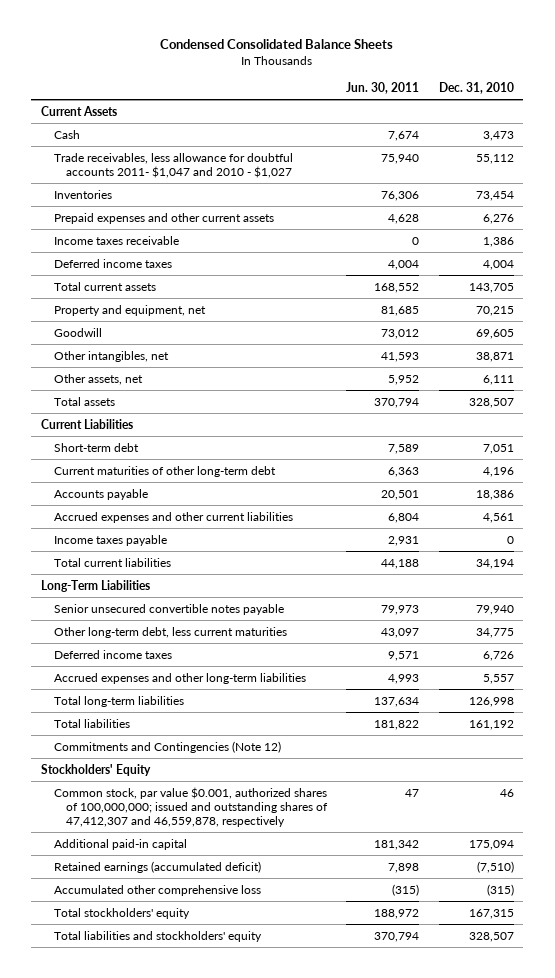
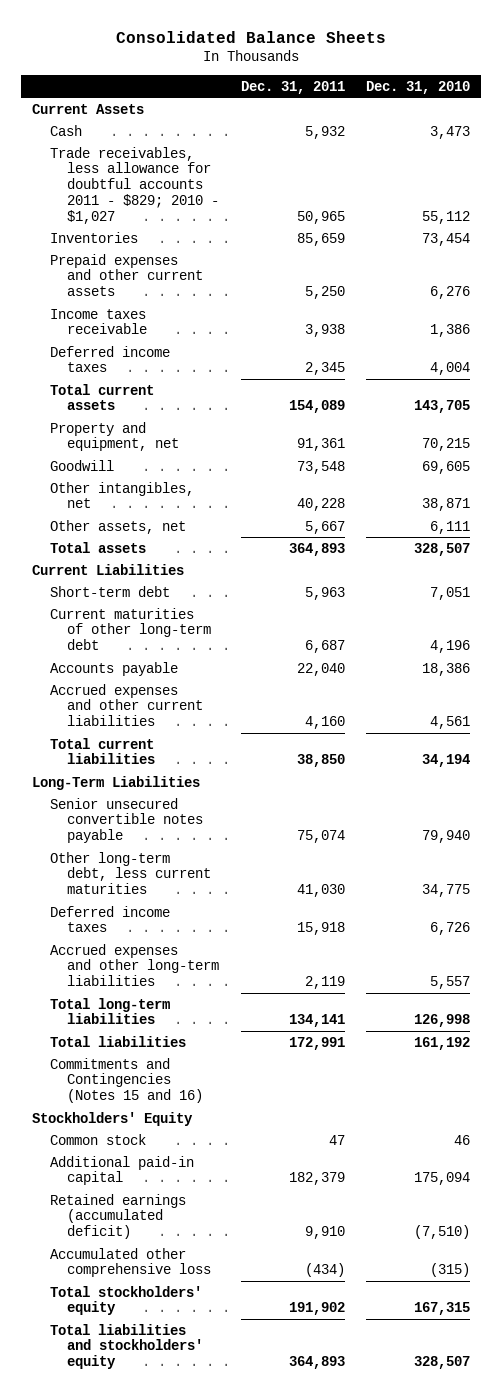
- Condensed Consolidated Balance Sheets
+ Consolidated Balance Sheets
- | Jun. 30, 2011 | Dec. 31, 2010
+ | Dec. 31, 2011 | Dec. 31, 2010
- Trade receivables, less allowance for doubtful accounts 2011- $1,047 and 2010 - $1,027 | 75,940 | 55,112
+ Trade receivables, less allowance for doubtful accounts 2011 - $829; 2010 - $1,027 | 50,965 | 55,112
- Income taxes payable | 2,931 | 0
- Commitments and Contingencies (Note 12)
+ Commitments and Contingencies (Notes 15 and 16)
- Common stock, par value $0.001, authorized shares of 100,000,000; issued and outstanding shares of 47,412,307 and 46,559,878, respectively | 47 | 46
+ Common stock | 47 | 46

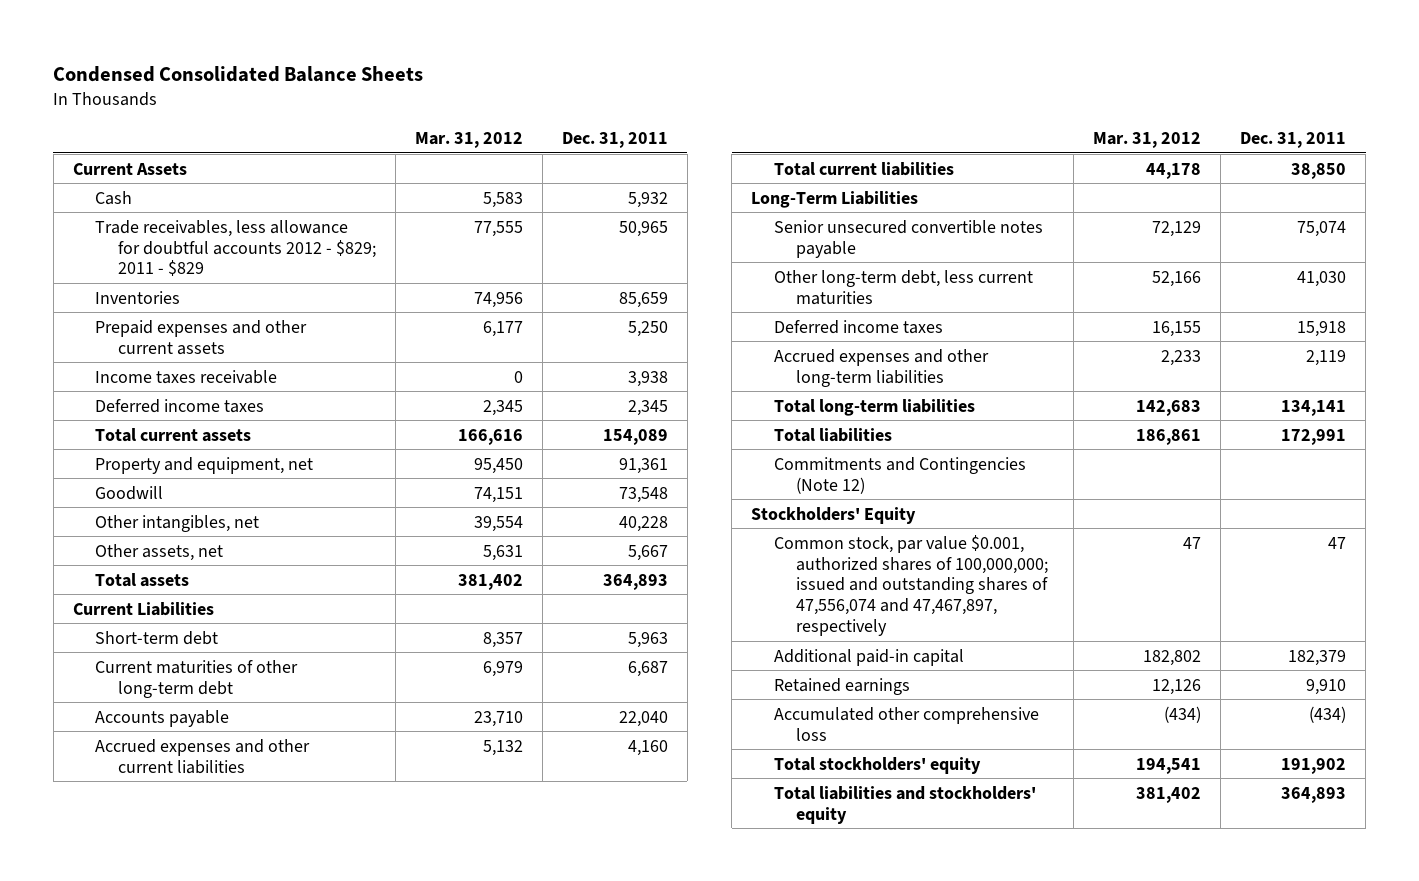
- Consolidated Balance Sheets
+ Condensed Consolidated Balance Sheets
- | Dec. 31, 2011 | Dec. 31, 2010
+ | Mar. 31, 2012 | Dec. 31, 2011
- Trade receivables, less allowance for doubtful accounts 2011 - $829; 2010 - $1,027 | 50,965 | 55,112
+ Trade receivables, less allowance for doubtful accounts 2012 - $829; 2011 - $829 | 77,555 | 50,965
- Commitments and Contingencies (Notes 15 and 16)
+ Commitments and Contingencies (Note 12)
- Common stock | 47 | 46
+ Common stock, par value $0.001, authorized shares of 100,000,000; issued and outstanding shares of 47,556,074 and 47,467,897, respectively | 47 | 47
- Retained earnings (accumulated deficit) | 9,910 | (7,510)
+ Retained earnings | 12,126 | 9,910

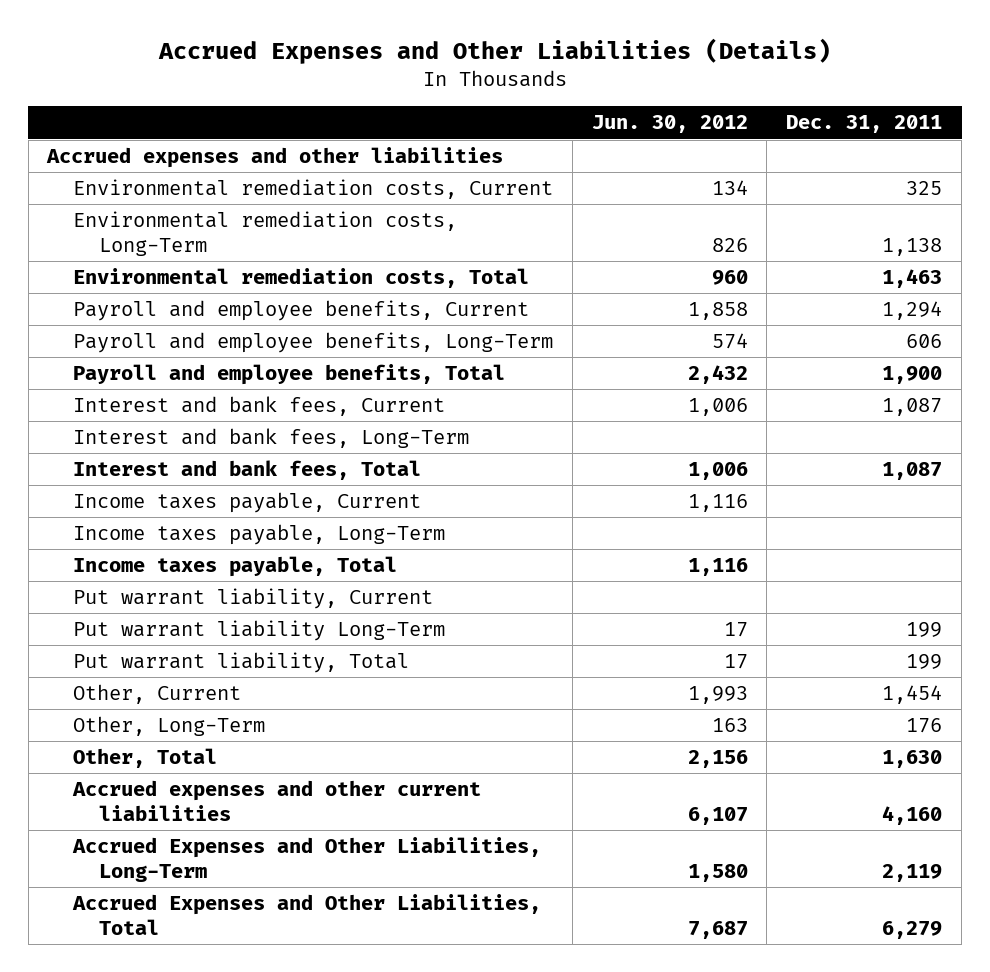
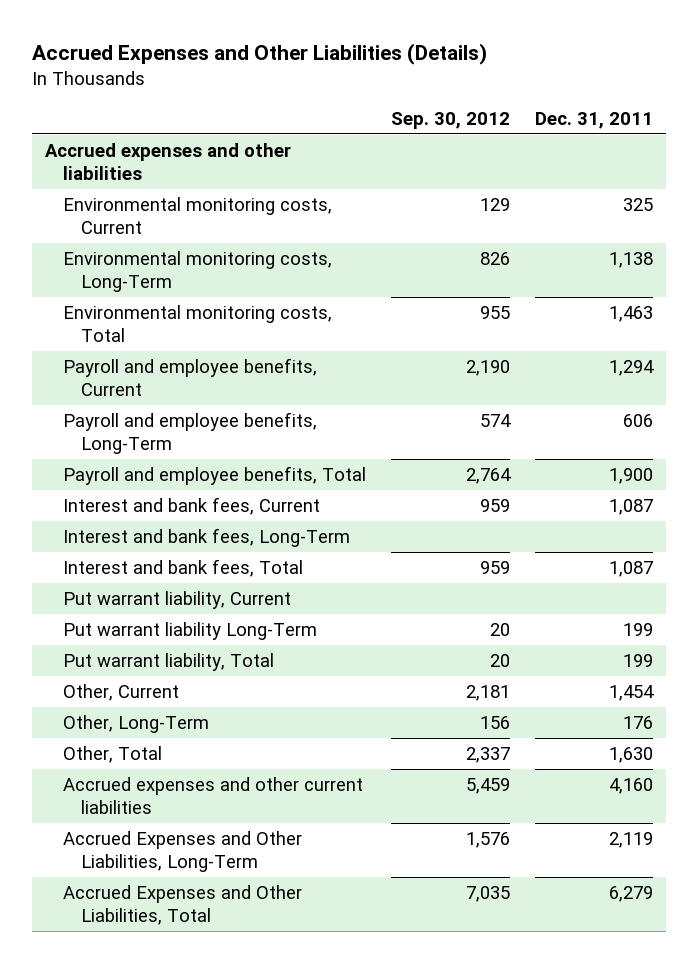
- | Jun. 30, 2012 | Dec. 31, 2011
+ | Sep. 30, 2012 | Dec. 31, 2011
- Environmental remediation costs, Current | 134 | 325
- Environmental remediation costs, Long-Term | 826 | 1,138
- Environmental remediation costs, Total | 960 | 1,463
+ Environmental monitoring costs, Current | 129 | 325
+ Environmental monitoring costs, Long-Term | 826 | 1,138
+ Environmental monitoring costs, Total | 955 | 1,463
- Income taxes payable, Current | 1,116 |
- Income taxes payable, Long-Term
- Income taxes payable, Total | 1,116 |

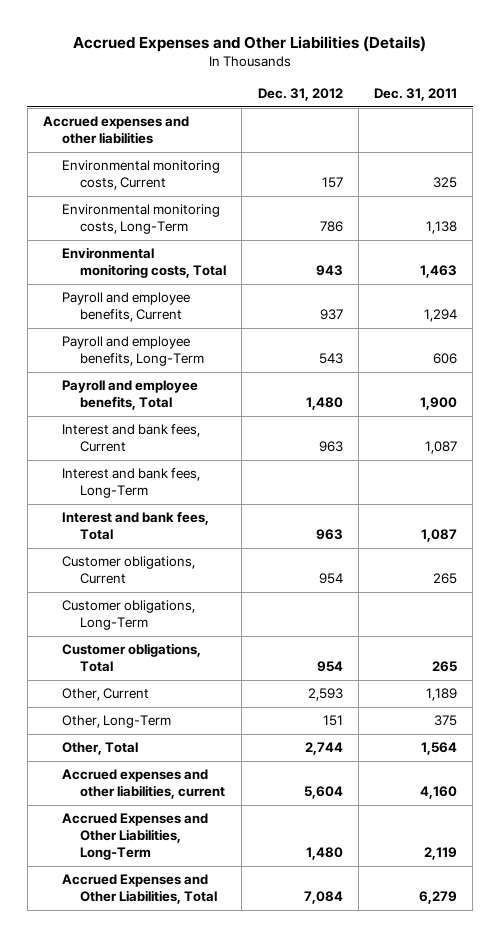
- | Sep. 30, 2012 | Dec. 31, 2011
+ | Dec. 31, 2012 | Dec. 31, 2011
- Put warrant liability, Current
- Put warrant liability Long-Term | 20 | 199
- Put warrant liability, Total | 20 | 199
- Other, Current | 2,181 | 1,454
- Other, Long-Term | 156 | 176
- Other, Total | 2,337 | 1,630
- Accrued expenses and other current liabilities | 5,459 | 4,160
+ Customer obligations, Current | 954 | 265
+ Customer obligations, Long-Term
+ Customer obligations, Total | 954 | 265
+ Other, Current | 2,593 | 1,189
+ Other, Long-Term | 151 | 375
+ Other, Total | 2,744 | 1,564
+ Accrued expenses and other liabilities, current | 5,604 | 4,160

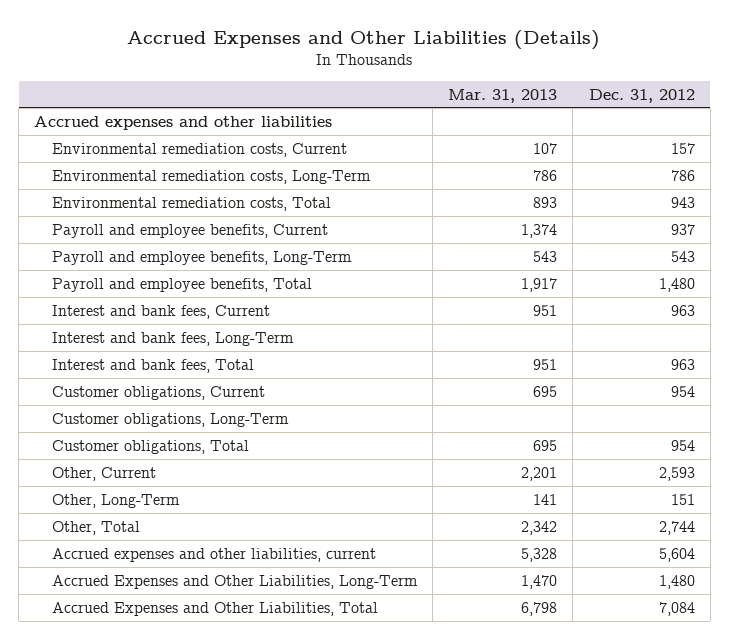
- | Dec. 31, 2012 | Dec. 31, 2011
+ | Mar. 31, 2013 | Dec. 31, 2012
- Environmental monitoring costs, Current | 157 | 325
- Environmental monitoring costs, Long-Term | 786 | 1,138
- Environmental monitoring costs, Total | 943 | 1,463
+ Environmental remediation costs, Current | 107 | 157
+ Environmental remediation costs, Long-Term | 786 | 786
+ Environmental remediation costs, Total | 893 | 943

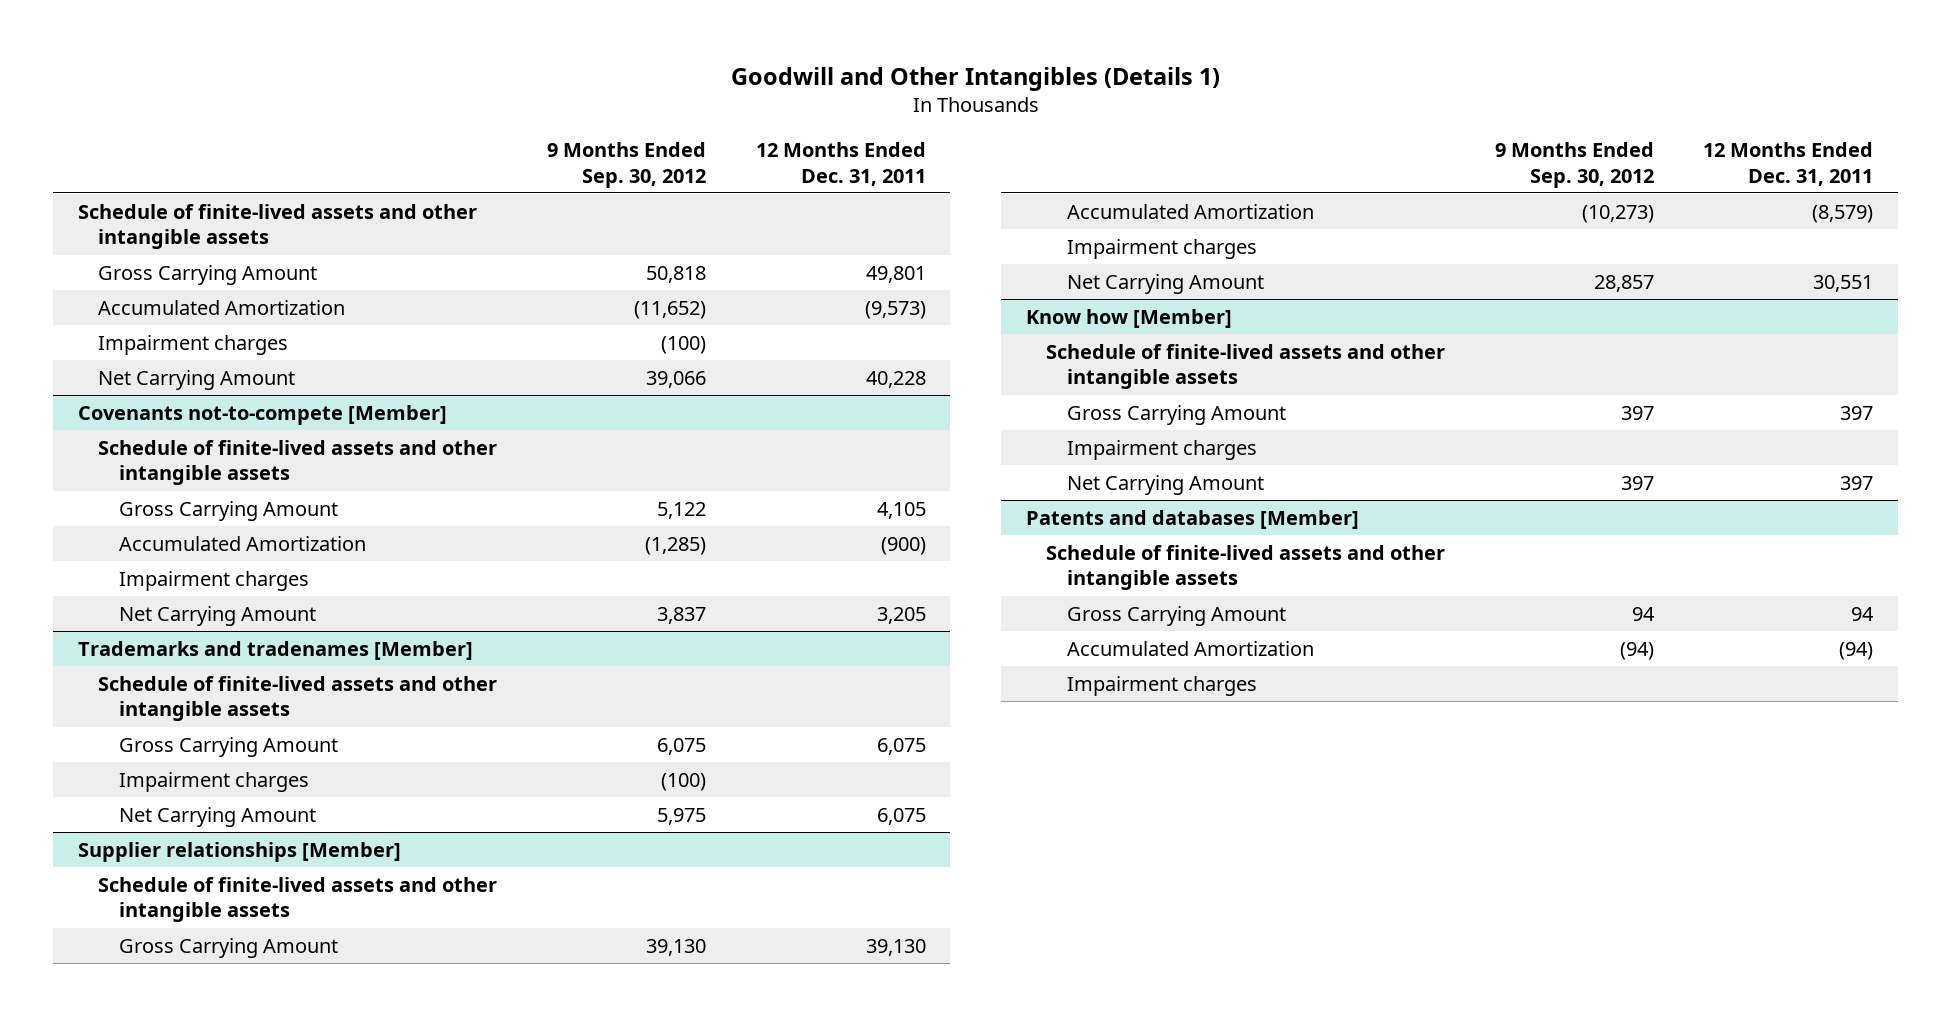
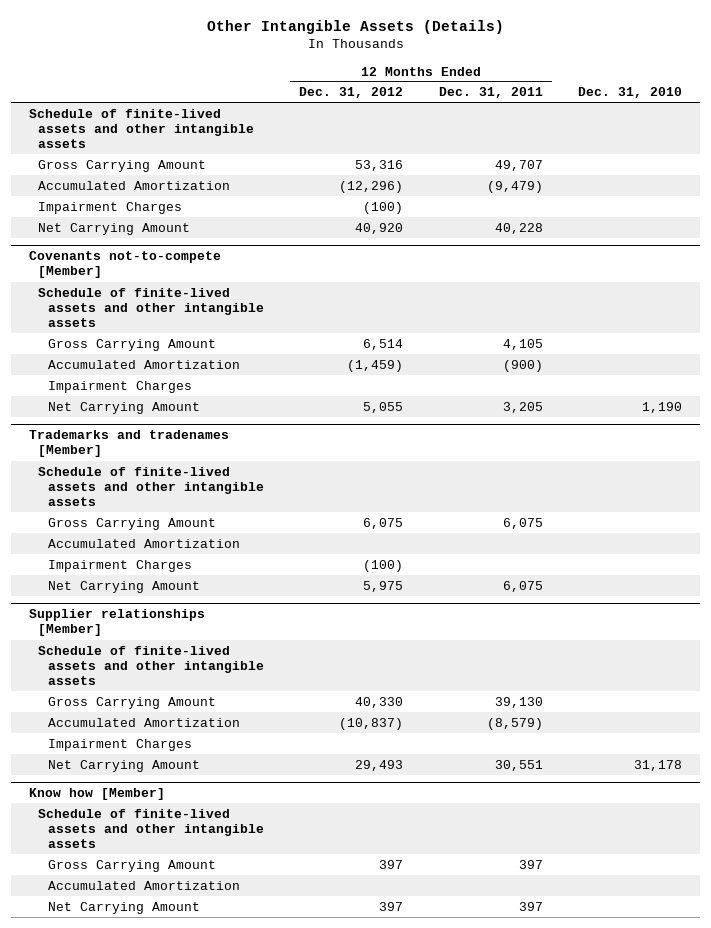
- Goodwill and Other Intangibles (Details 1)
+ Other Intangible Assets (Details)
- | 9 Months Ended Sep. 30, 2012 | 12 Months Ended Dec. 31, 2011
+ | 12 Months Ended Dec. 31, 2012 | 12 Months Ended Dec. 31, 2011 | Dec. 31, 2010
- Gross Carrying Amount | 50,818 | 49,801
- Accumulated Amortization | (11,652) | (9,573)
- Impairment charges | (100) |
+ Gross Carrying Amount | 53,316 | 49,707 |
+ Accumulated Amortization | (12,296) | (9,479) |
+ Impairment Charges | (100) | |
@ Covenants not-to-compete [Member]
- Impairment charges
+ Impairment Charges
@ Trademarks and tradenames [Member]
- Impairment charges | (100) |
+ Accumulated Amortization
+ Impairment Charges | (100) | |
@ Supplier relationships [Member]
- Impairment charges
+ Impairment Charges
@ Know how [Member]
- Impairment charges
+ Accumulated Amortization
- Patents and databases [Member]
- Schedule of finite-lived assets and other intangible assets
- Gross Carrying Amount | 94 | 94
- Accumulated Amortization | (94) | (94)
- Impairment charges

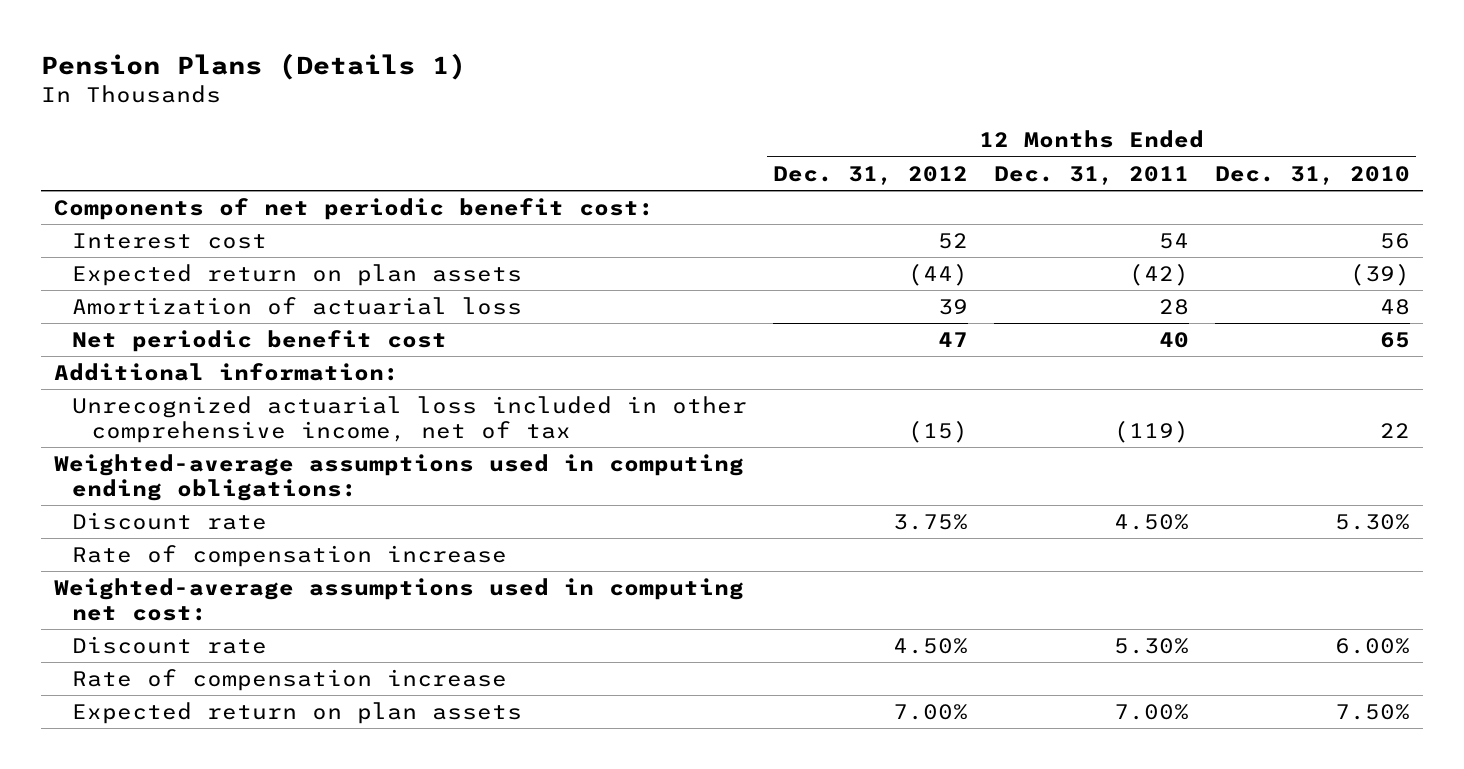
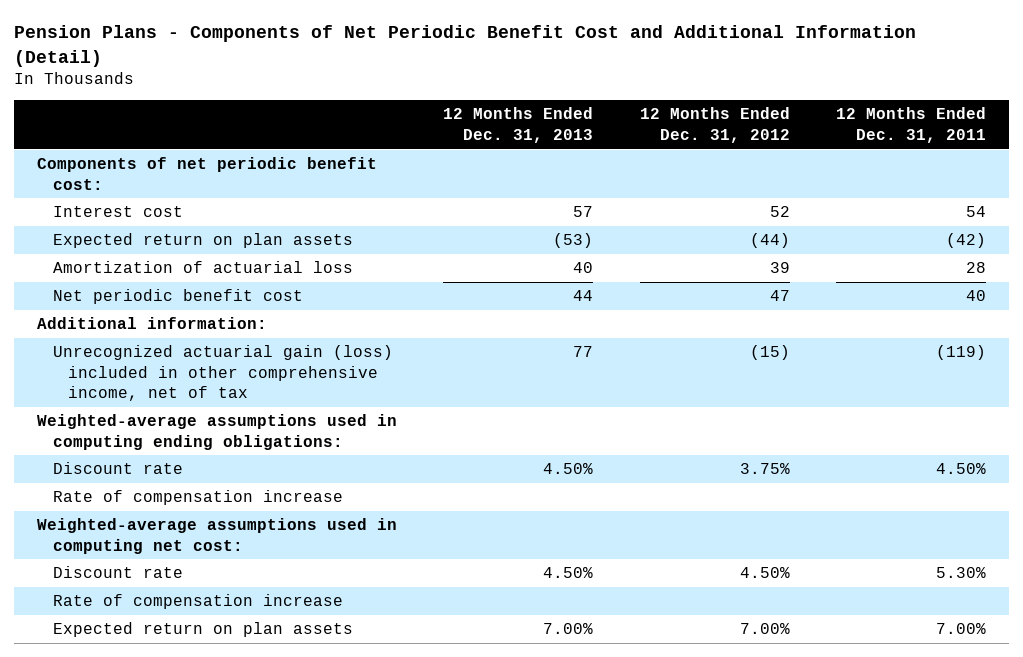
- Pension Plans (Details 1)
+ Pension Plans - Components of Net Periodic Benefit Cost and Additional Information (Detail)
- | 12 Months Ended Dec. 31, 2012 | 12 Months Ended Dec. 31, 2011 | 12 Months Ended Dec. 31, 2010
+ | 12 Months Ended Dec. 31, 2013 | 12 Months Ended Dec. 31, 2012 | 12 Months Ended Dec. 31, 2011
- Unrecognized actuarial loss included in other comprehensive income, net of tax | (15) | (119) | 22
+ Unrecognized actuarial gain (loss) included in other comprehensive income, net of tax | 77 | (15) | (119)

